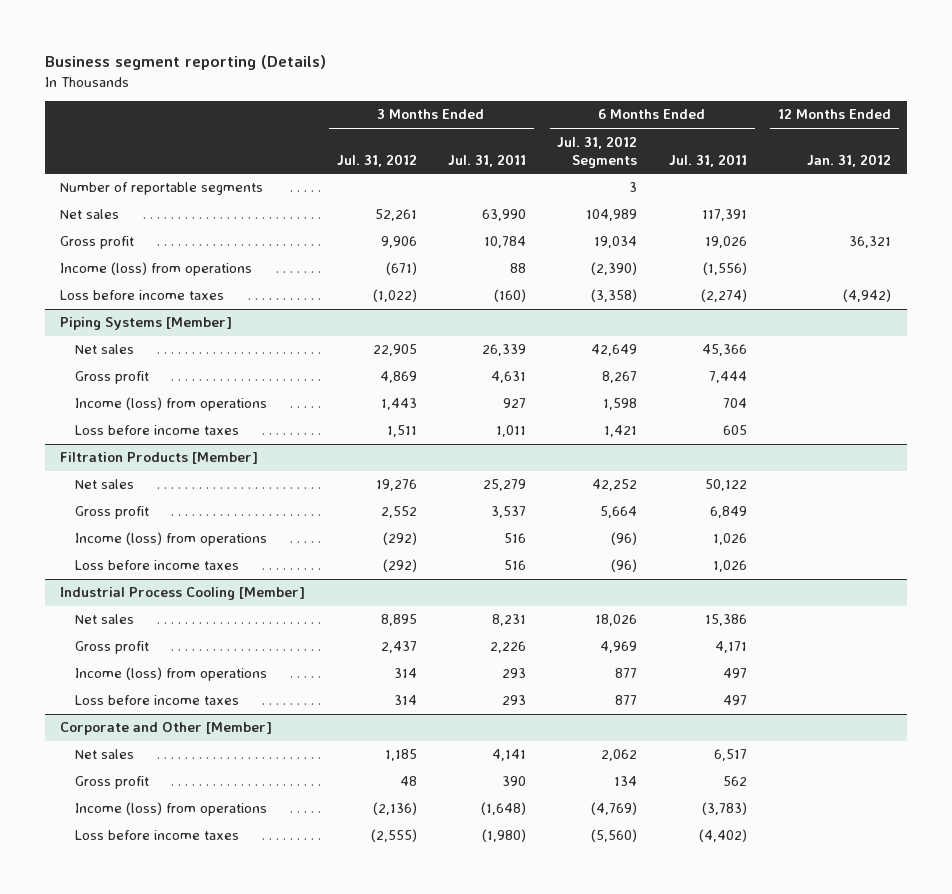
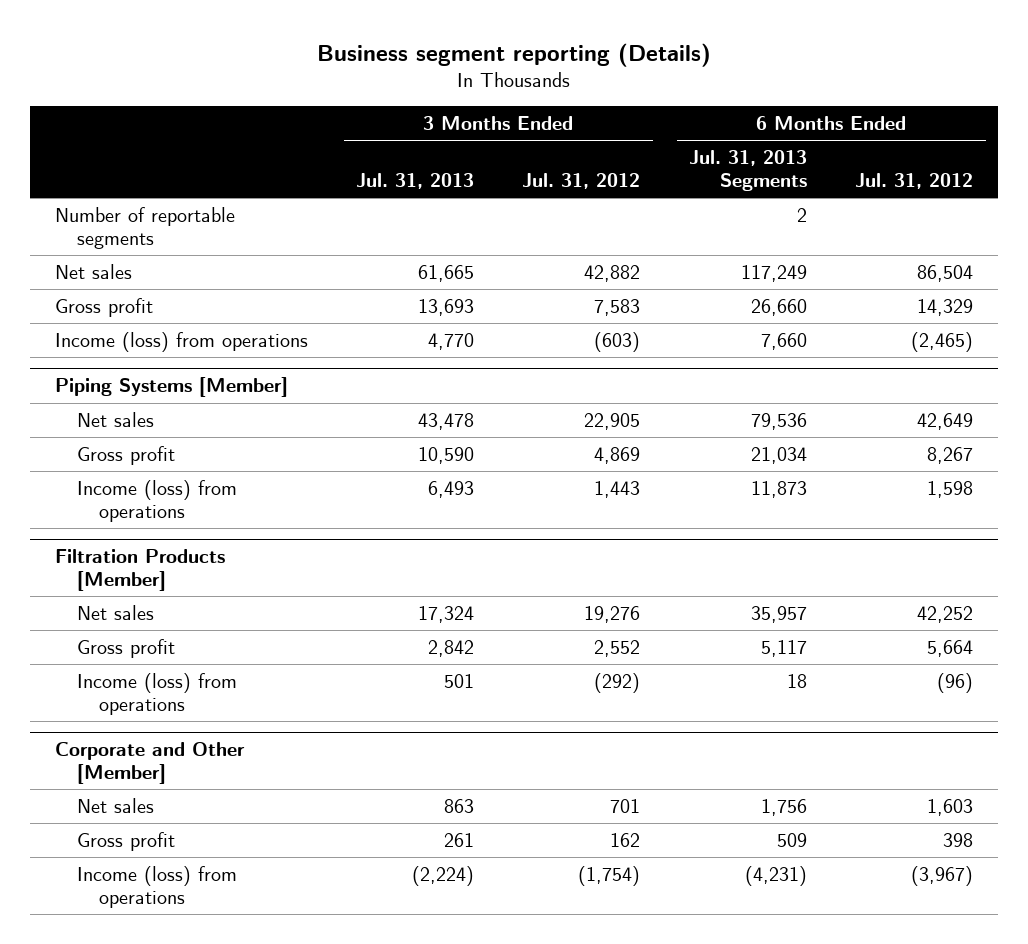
- | 3 Months Ended Jul. 31, 2012 | 3 Months Ended Jul. 31, 2011 | 6 Months Ended Jul. 31, 2012 Segments | 6 Months Ended Jul. 31, 2011 | 12 Months Ended Jan. 31, 2012
+ | 3 Months Ended Jul. 31, 2013 | 3 Months Ended Jul. 31, 2012 | 6 Months Ended Jul. 31, 2013 Segments | 6 Months Ended Jul. 31, 2012
- Net sales | 52,261 | 63,990 | 104,989 | 117,391 |
- Gross profit | 9,906 | 10,784 | 19,034 | 19,026 | 36,321
- Income (loss) from operations | (671) | 88 | (2,390) | (1,556) |
- Loss before income taxes | (1,022) | (160) | (3,358) | (2,274) | (4,942)
+ Net sales | 61,665 | 42,882 | 117,249 | 86,504
+ Gross profit | 13,693 | 7,583 | 26,660 | 14,329
+ Income (loss) from operations | 4,770 | (603) | 7,660 | (2,465)
@ Piping Systems [Member]
- Loss before income taxes | 1,511 | 1,011 | 1,421 | 605 |
@ Filtration Products [Member]
- Loss before income taxes | (292) | 516 | (96) | 1,026 |
- Industrial Process Cooling [Member]
- Net sales | 8,895 | 8,231 | 18,026 | 15,386 |
- Gross profit | 2,437 | 2,226 | 4,969 | 4,171 |
- Income (loss) from operations | 314 | 293 | 877 | 497 |
- Loss before income taxes | 314 | 293 | 877 | 497 |
@ Corporate and Other [Member]
- Net sales | 1,185 | 4,141 | 2,062 | 6,517 |
- Gross profit | 48 | 390 | 134 | 562 |
- Income (loss) from operations | (2,136) | (1,648) | (4,769) | (3,783) |
- Loss before income taxes | (2,555) | (1,980) | (5,560) | (4,402) |
+ Net sales | 863 | 701 | 1,756 | 1,603
+ Gross profit | 261 | 162 | 509 | 398
+ Income (loss) from operations | (2,224) | (1,754) | (4,231) | (3,967)

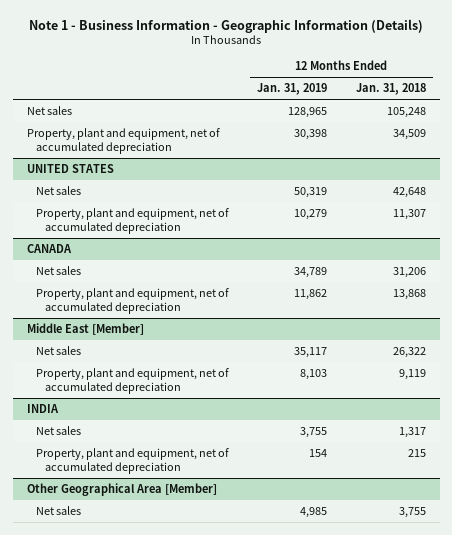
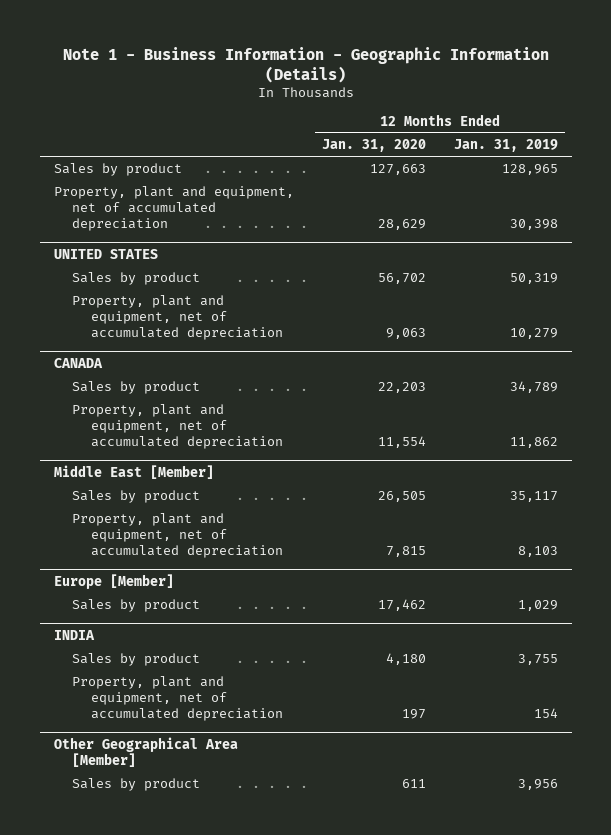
- | 12 Months Ended Jan. 31, 2019 | 12 Months Ended Jan. 31, 2018
+ | 12 Months Ended Jan. 31, 2020 | 12 Months Ended Jan. 31, 2019
- Net sales | 128,965 | 105,248
+ Sales by product | 127,663 | 128,965
@ UNITED STATES
- Net sales | 50,319 | 42,648
+ Sales by product | 56,702 | 50,319
@ CANADA
- Net sales | 34,789 | 31,206
+ Sales by product | 22,203 | 34,789
@ Middle East [Member]
- Net sales | 35,117 | 26,322
+ Sales by product | 26,505 | 35,117
+ Europe [Member]
+ Sales by product | 17,462 | 1,029
@ INDIA
- Net sales | 3,755 | 1,317
+ Sales by product | 4,180 | 3,755
@ Other Geographical Area [Member]
- Net sales | 4,985 | 3,755
+ Sales by product | 611 | 3,956

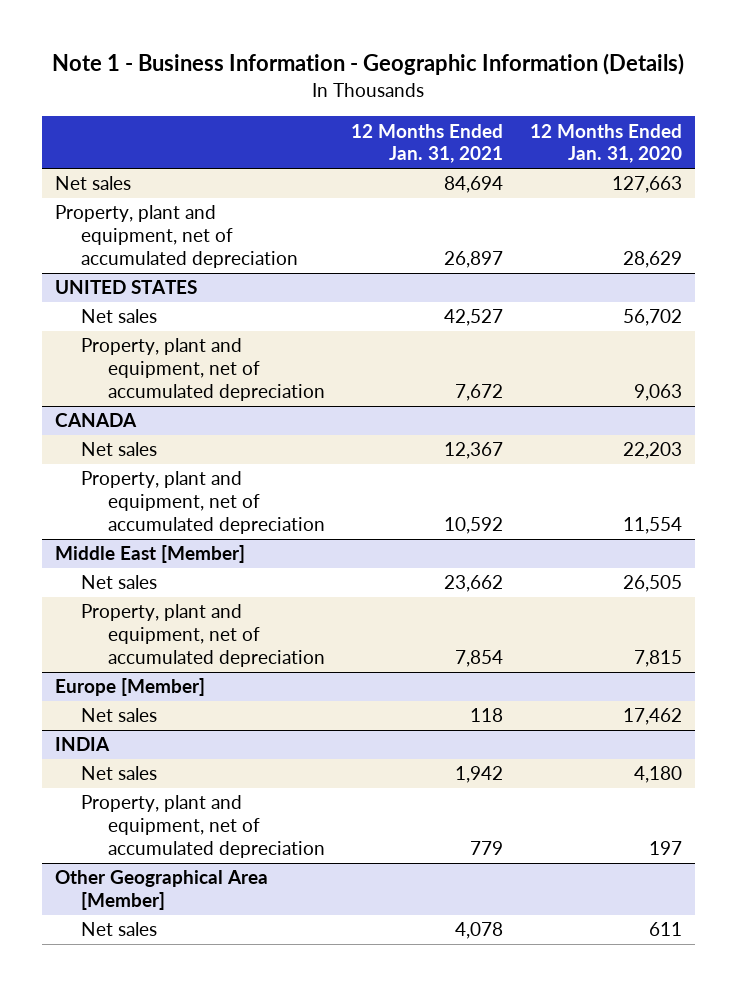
- | 12 Months Ended Jan. 31, 2020 | 12 Months Ended Jan. 31, 2019
+ | 12 Months Ended Jan. 31, 2021 | 12 Months Ended Jan. 31, 2020
- Sales by product | 127,663 | 128,965
+ Net sales | 84,694 | 127,663
@ UNITED STATES
- Sales by product | 56,702 | 50,319
+ Net sales | 42,527 | 56,702
@ CANADA
- Sales by product | 22,203 | 34,789
+ Net sales | 12,367 | 22,203
@ Middle East [Member]
- Sales by product | 26,505 | 35,117
+ Net sales | 23,662 | 26,505
@ Europe [Member]
- Sales by product | 17,462 | 1,029
+ Net sales | 118 | 17,462
@ INDIA
- Sales by product | 4,180 | 3,755
+ Net sales | 1,942 | 4,180
@ Other Geographical Area [Member]
- Sales by product | 611 | 3,956
+ Net sales | 4,078 | 611

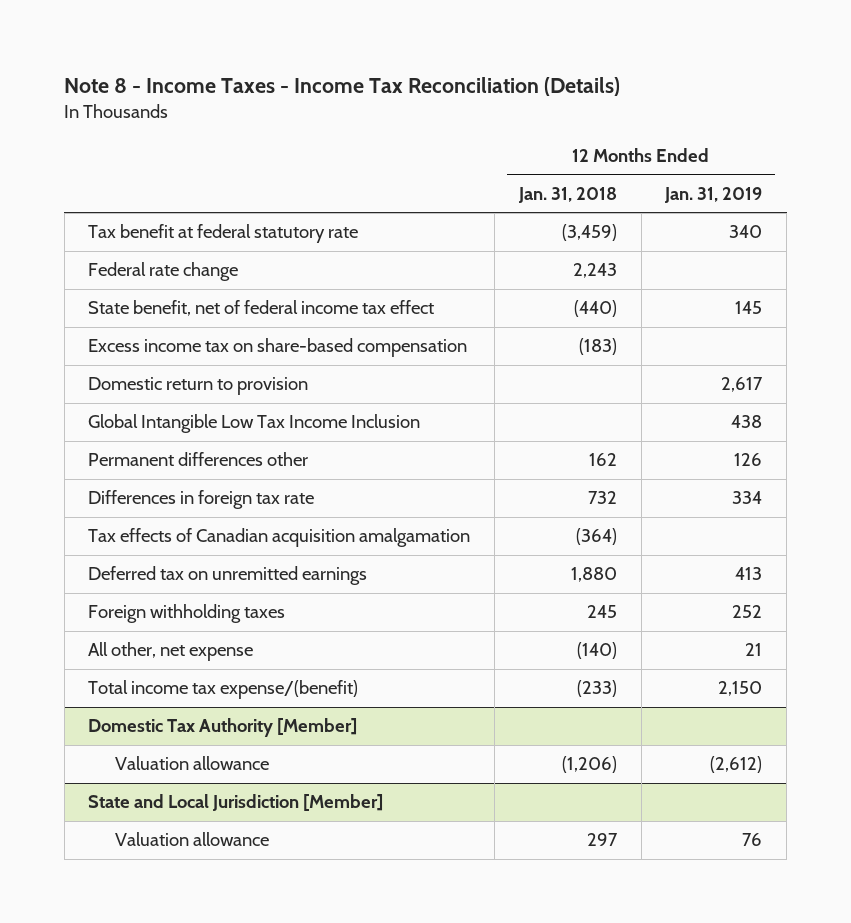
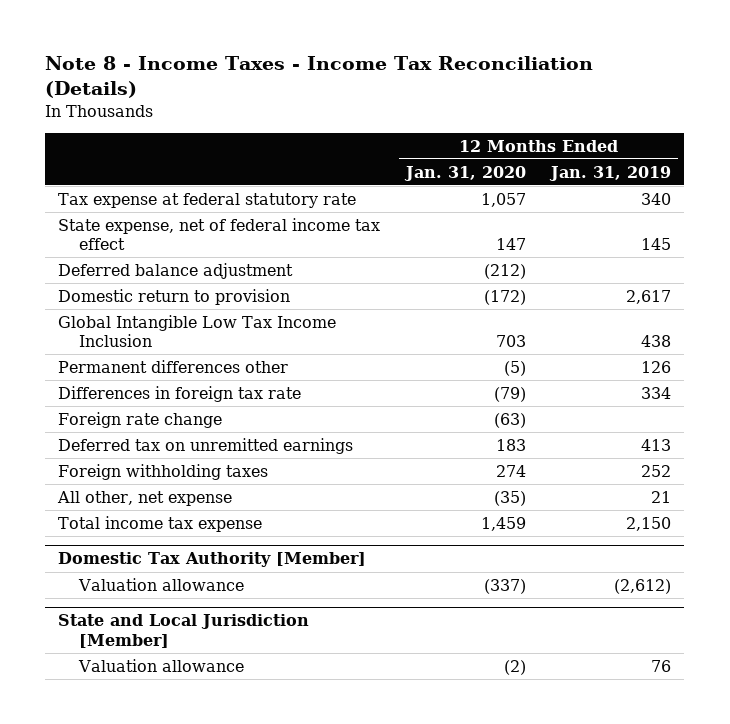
- | 12 Months Ended Jan. 31, 2018 | 12 Months Ended Jan. 31, 2019
+ | 12 Months Ended Jan. 31, 2020 | 12 Months Ended Jan. 31, 2019
- Tax benefit at federal statutory rate | (3,459) | 340
- Federal rate change | 2,243 |
- State benefit, net of federal income tax effect | (440) | 145
- Excess income tax on share-based compensation | (183) |
+ Tax expense at federal statutory rate | 1,057 | 340
+ State expense, net of federal income tax effect | 147 | 145
+ Deferred balance adjustment | (212) |
- Tax effects of Canadian acquisition amalgamation | (364) |
+ Foreign rate change | (63) |
- Total income tax expense/(benefit) | (233) | 2,150
+ Total income tax expense | 1,459 | 2,150

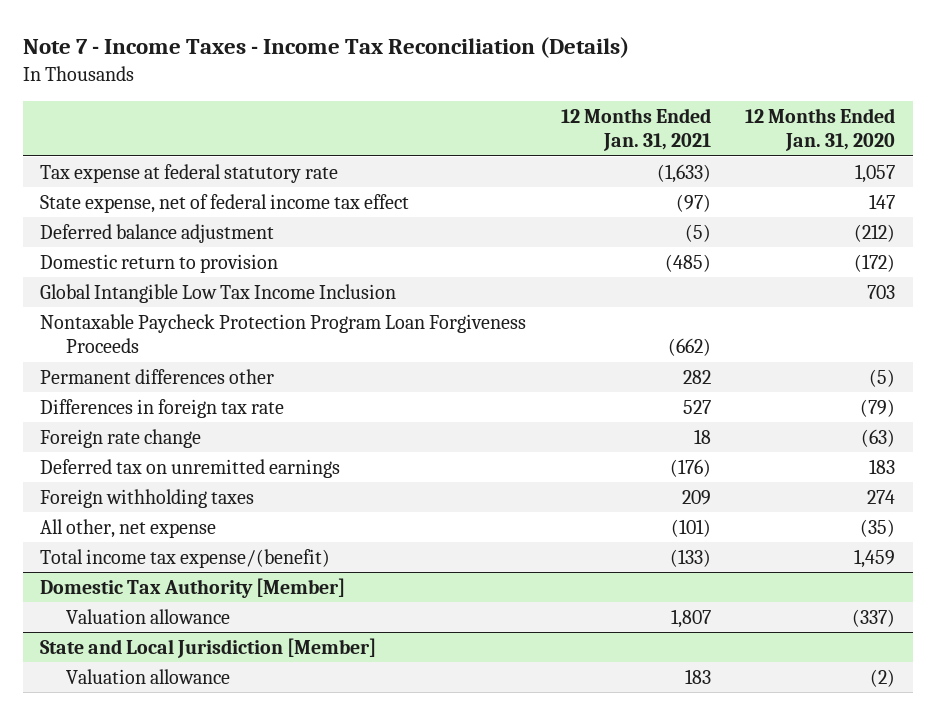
- Note 8 - Income Taxes - Income Tax Reconciliation (Details)
+ Note 7 - Income Taxes - Income Tax Reconciliation (Details)
- | 12 Months Ended Jan. 31, 2020 | 12 Months Ended Jan. 31, 2019
+ | 12 Months Ended Jan. 31, 2021 | 12 Months Ended Jan. 31, 2020
+ Nontaxable Paycheck Protection Program Loan Forgiveness Proceeds | (662) |
- Total income tax expense | 1,459 | 2,150
+ Total income tax expense/(benefit) | (133) | 1,459

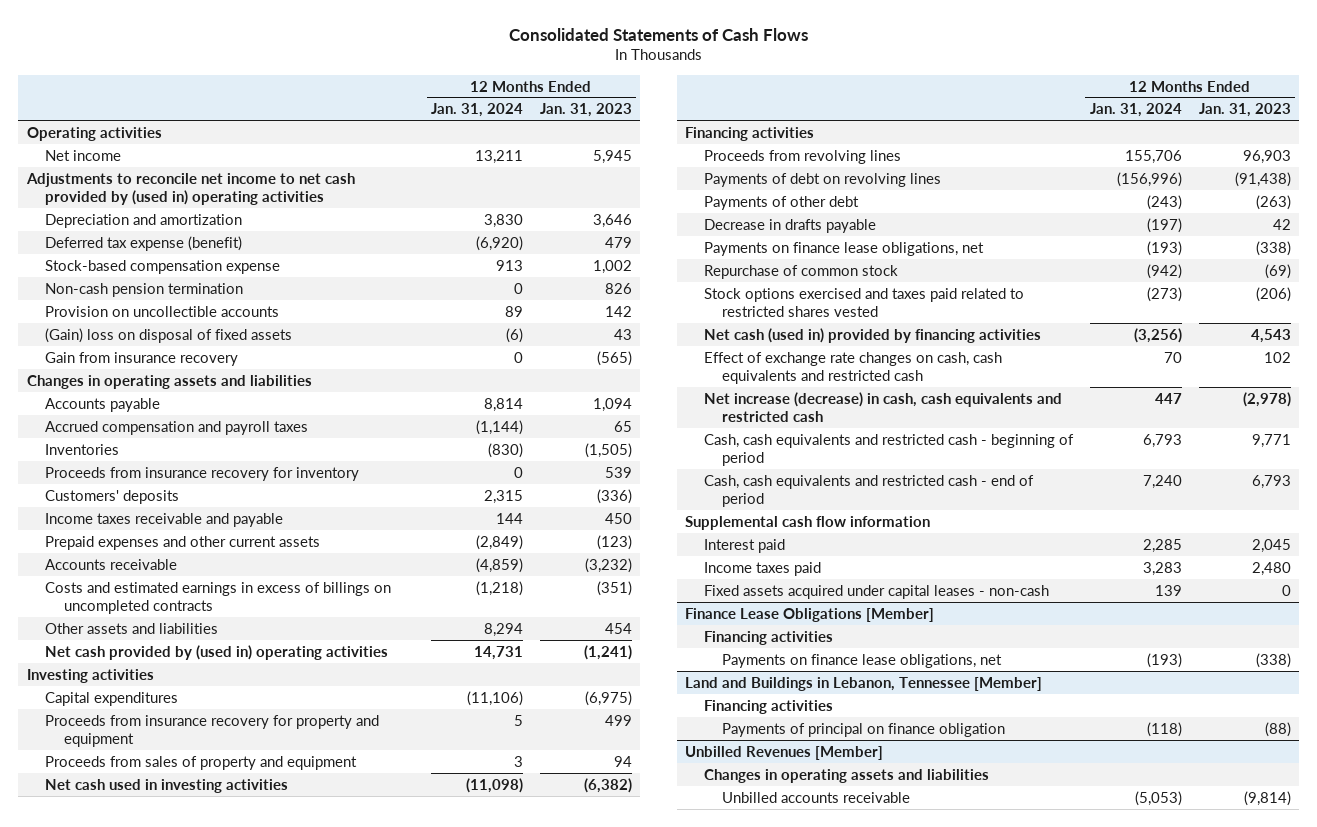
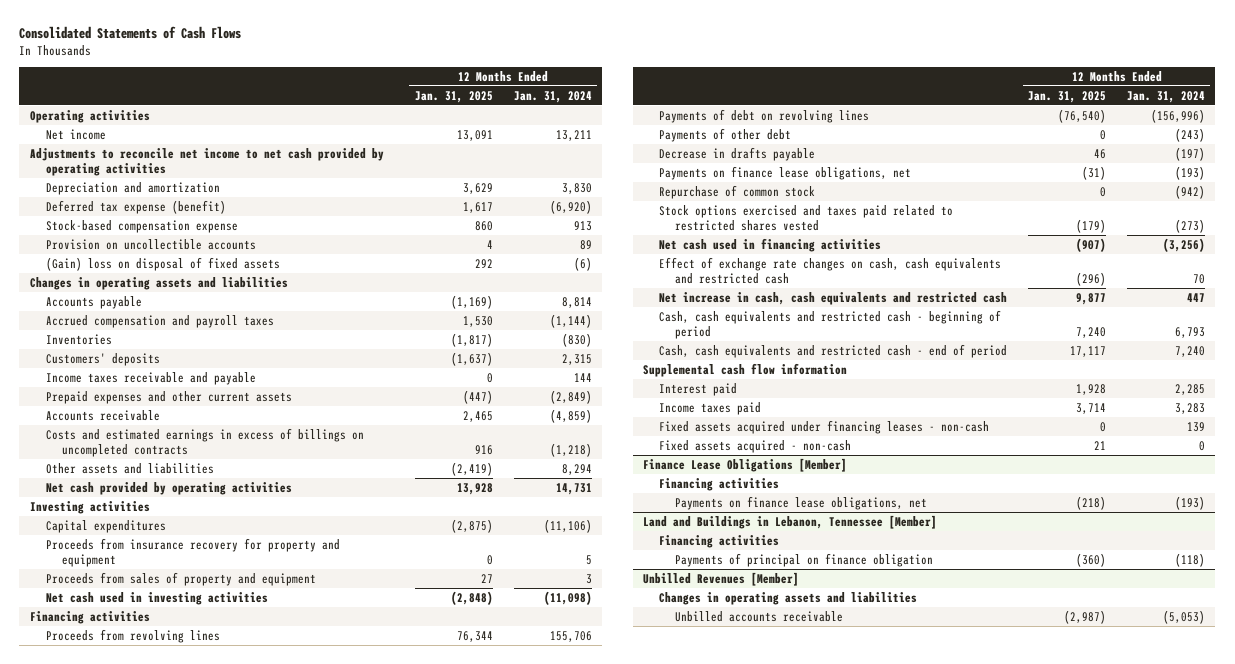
- | 12 Months Ended Jan. 31, 2024 | 12 Months Ended Jan. 31, 2023
+ | 12 Months Ended Jan. 31, 2025 | 12 Months Ended Jan. 31, 2024
- Adjustments to reconcile net income to net cash provided by (used in) operating activities
+ Adjustments to reconcile net income to net cash provided by operating activities
- Non-cash pension termination | 0 | 826
- Gain from insurance recovery | 0 | (565)
- Proceeds from insurance recovery for inventory | 0 | 539
- Net cash provided by (used in) operating activities | 14,731 | (1,241)
+ Net cash provided by operating activities | 13,928 | 14,731
- Net cash (used in) provided by financing activities | (3,256) | 4,543
+ Net cash used in financing activities | (907) | (3,256)
- Net increase (decrease) in cash, cash equivalents and restricted cash | 447 | (2,978)
+ Net increase in cash, cash equivalents and restricted cash | 9,877 | 447
- Fixed assets acquired under capital leases - non-cash | 139 | 0
+ Fixed assets acquired under financing leases - non-cash | 0 | 139
+ Fixed assets acquired - non-cash | 21 | 0

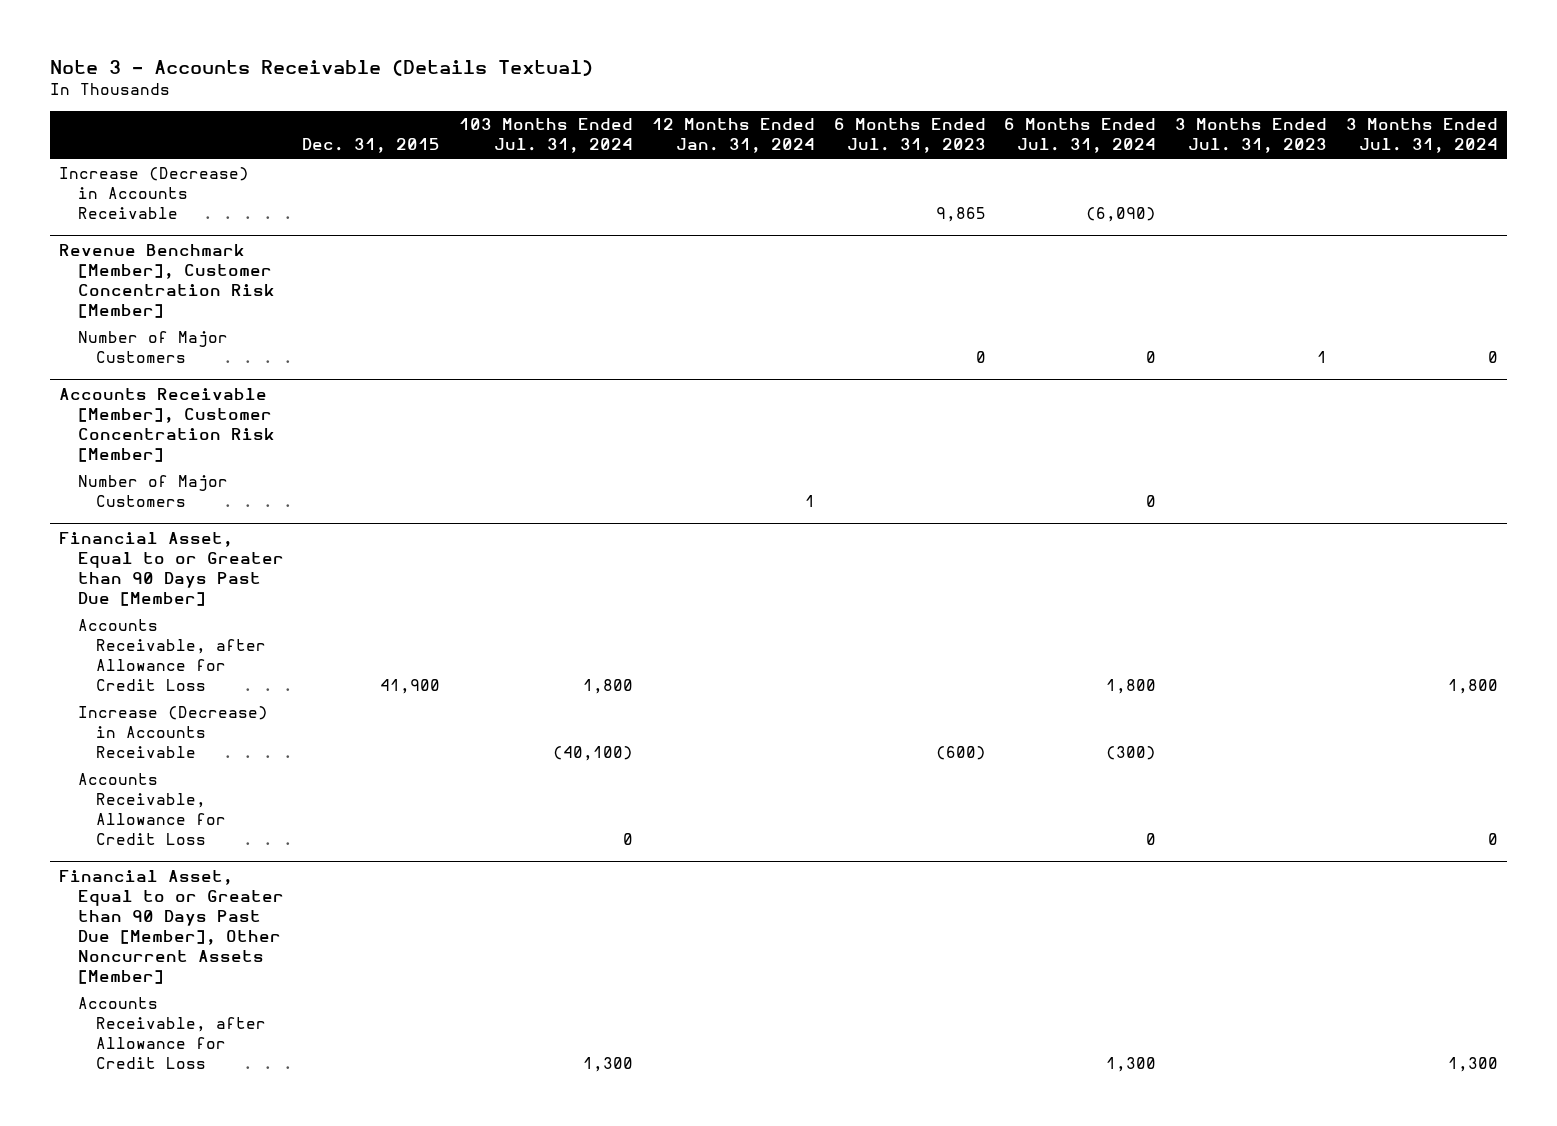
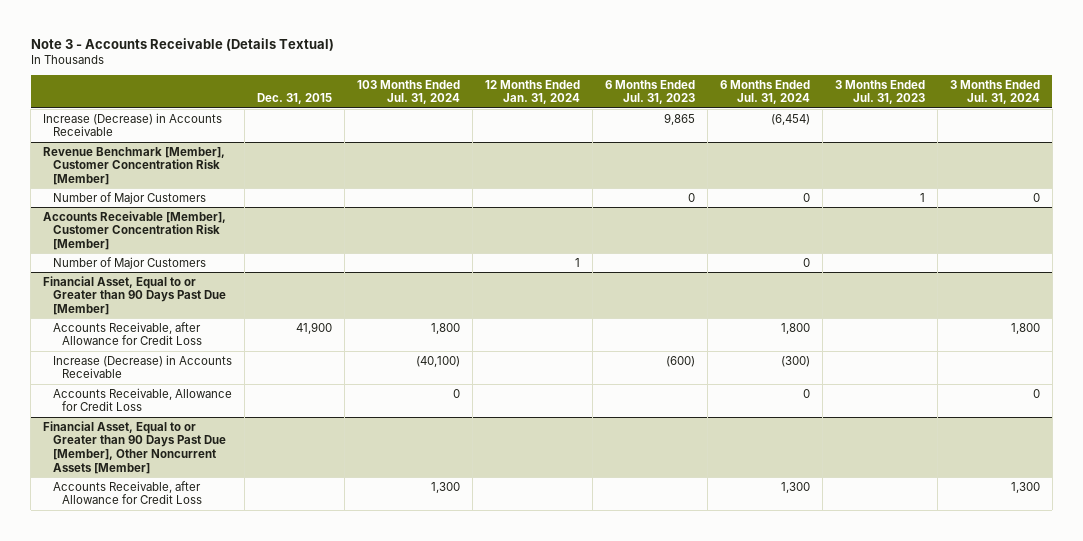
- Increase (Decrease) in Accounts Receivable | | | | 9,865 | (6,090) | |
+ Increase (Decrease) in Accounts Receivable | | | | 9,865 | (6,454) | |

